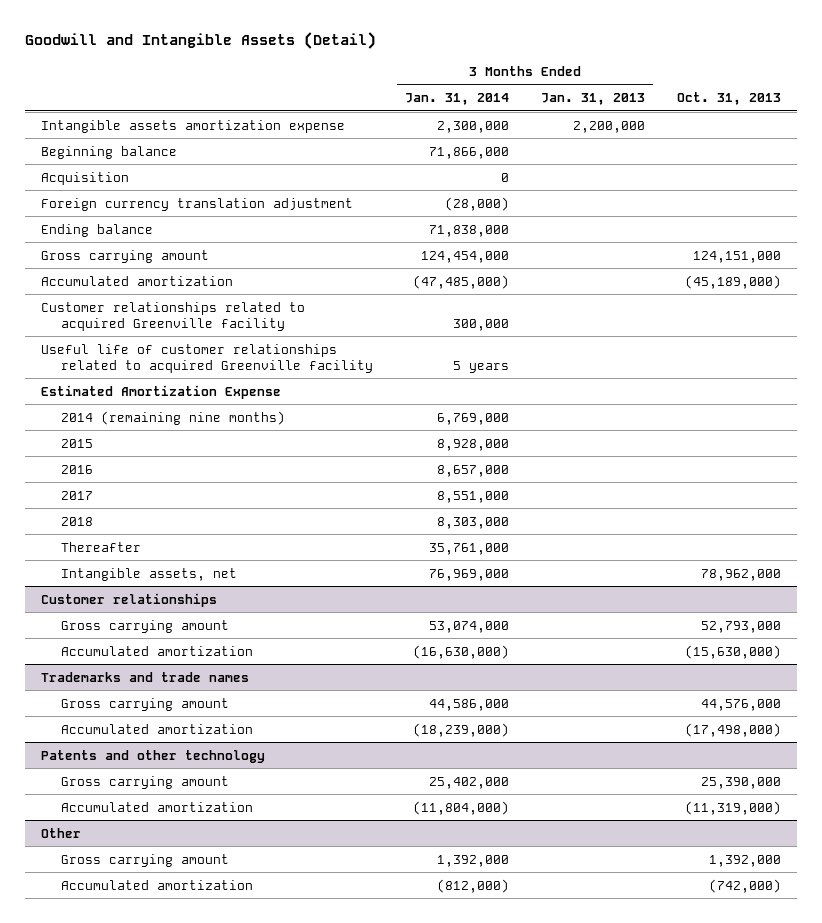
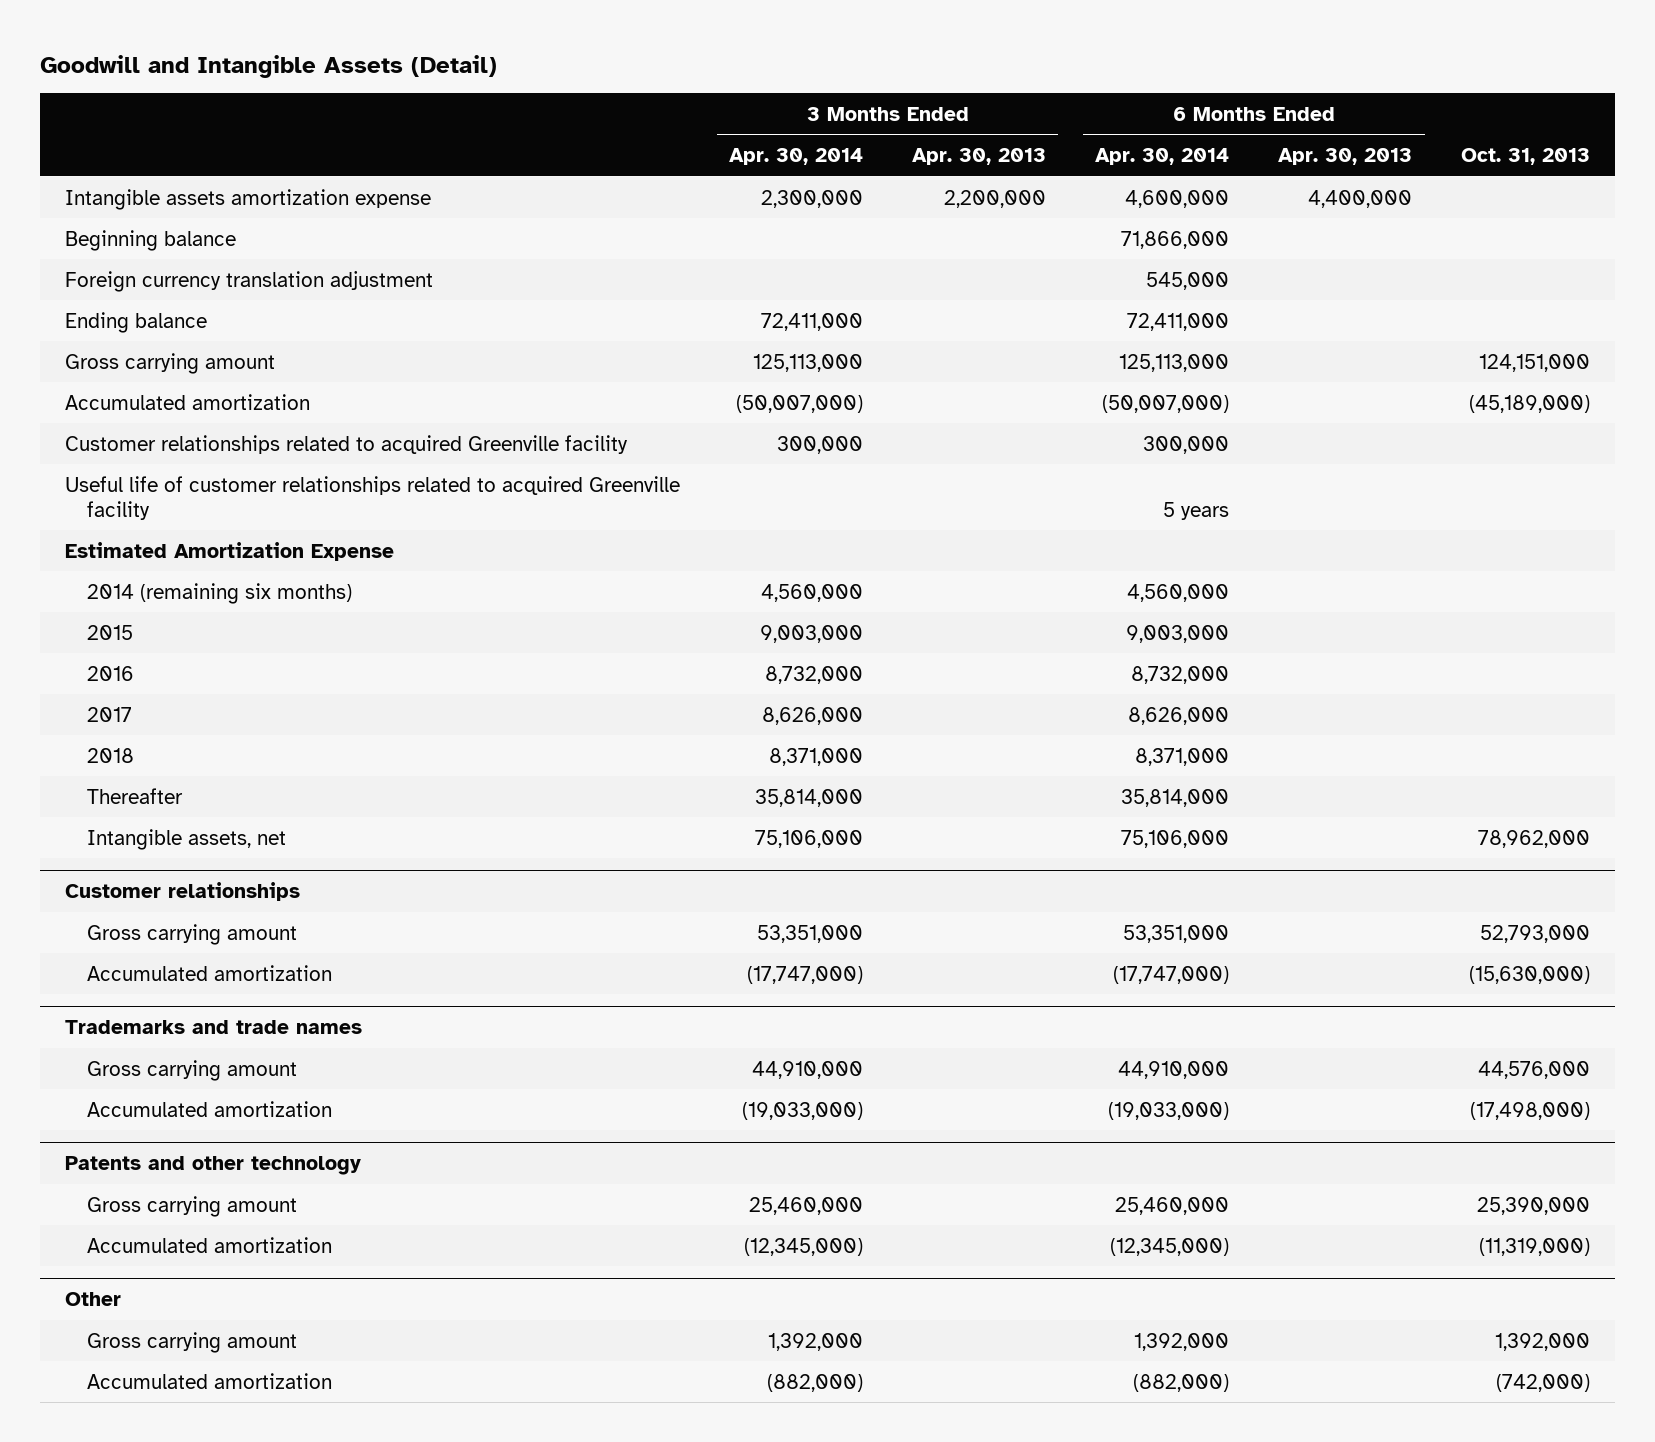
- | 3 Months Ended Jan. 31, 2014 | 3 Months Ended Jan. 31, 2013 | Oct. 31, 2013
+ | 3 Months Ended Apr. 30, 2014 | 3 Months Ended Apr. 30, 2013 | 6 Months Ended Apr. 30, 2014 | 6 Months Ended Apr. 30, 2013 | Oct. 31, 2013
- Acquisition | 0 | |
- 2014 (remaining nine months) | 6,769,000 | |
+ 2014 (remaining six months) | 4,560,000 | | 4,560,000 | |

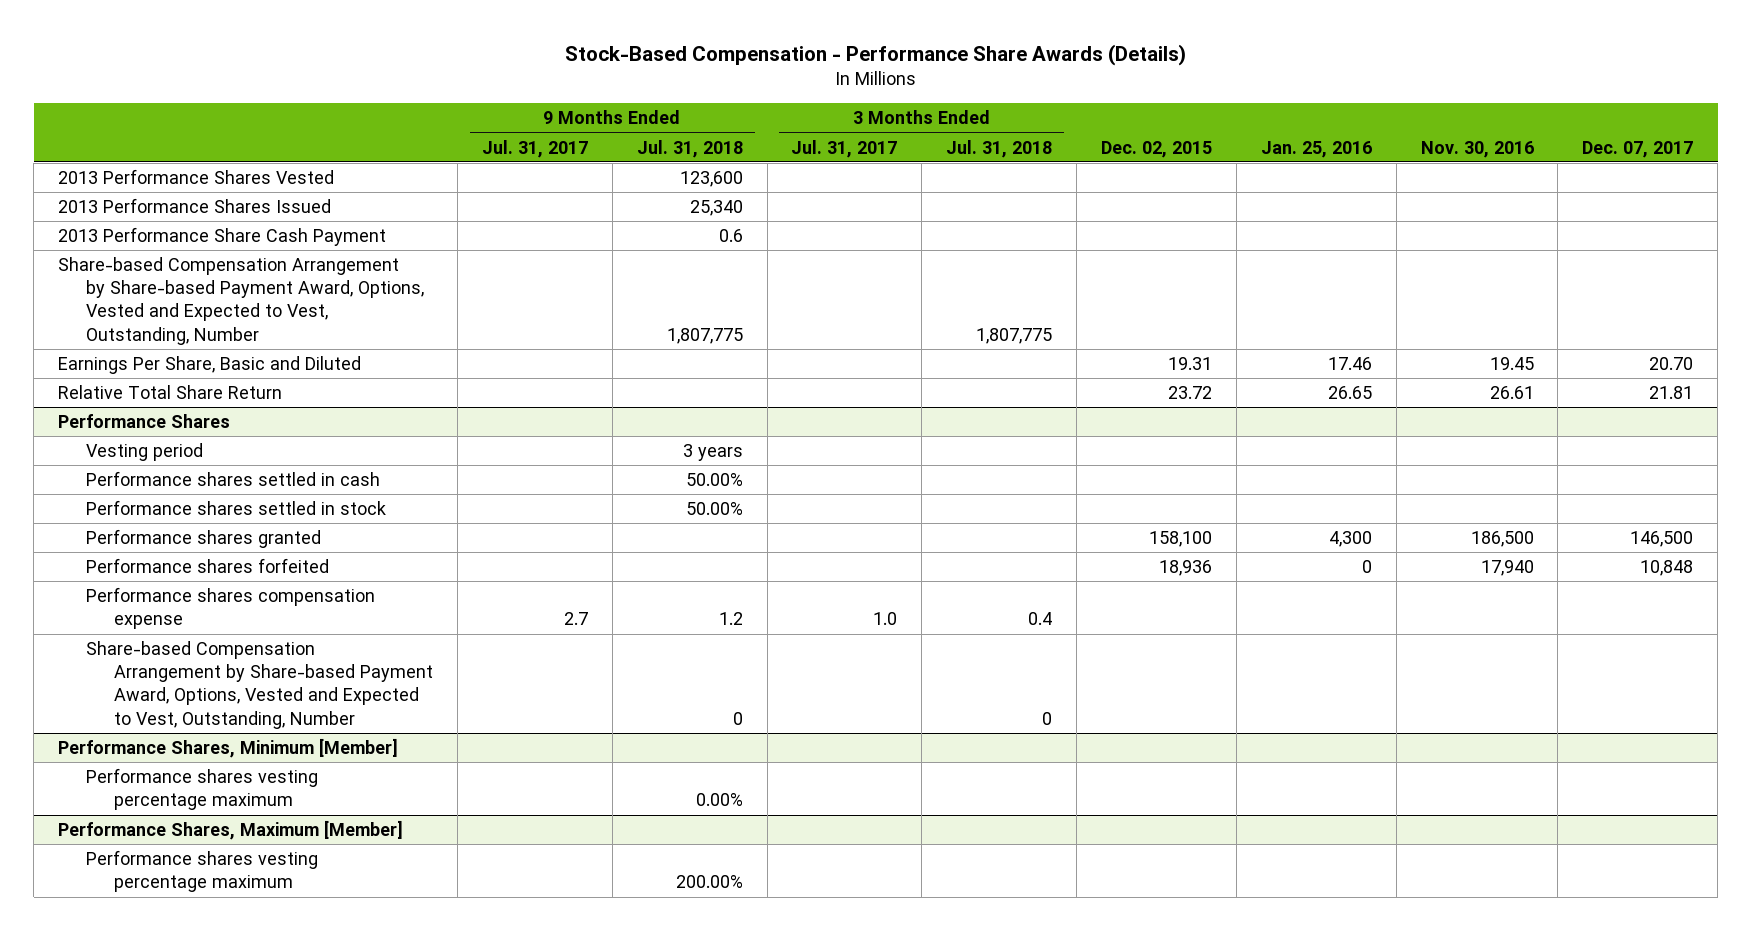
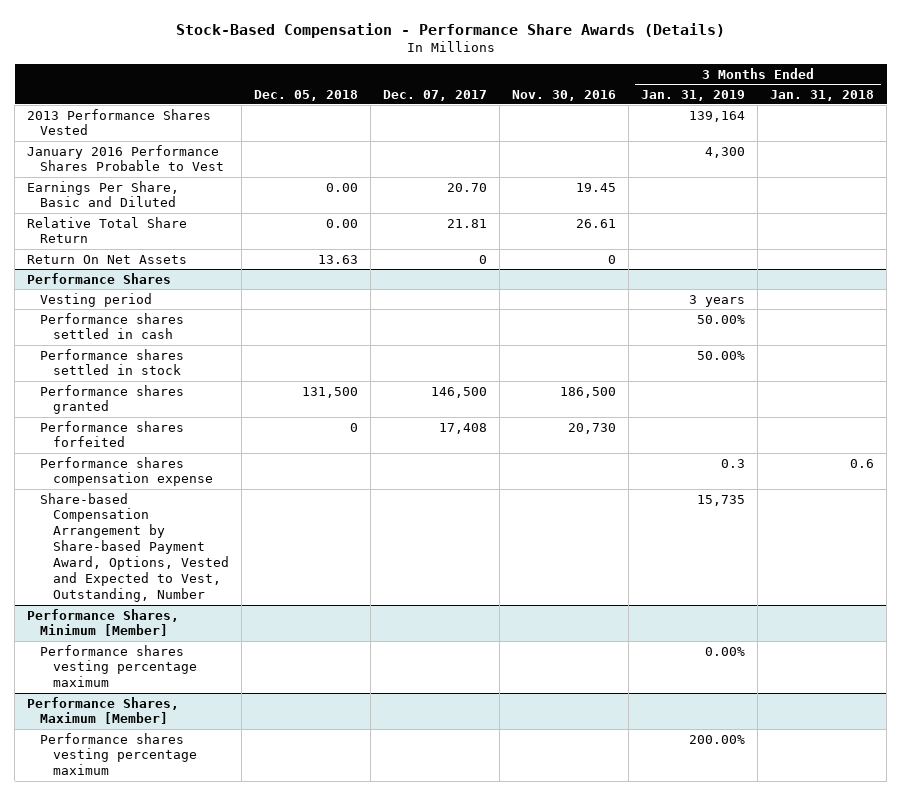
- | 9 Months Ended Jul. 31, 2017 | 9 Months Ended Jul. 31, 2018 | 3 Months Ended Jul. 31, 2017 | 3 Months Ended Jul. 31, 2018 | Dec. 02, 2015 | Jan. 25, 2016 | Nov. 30, 2016 | Dec. 07, 2017
+ | Dec. 05, 2018 | Dec. 07, 2017 | Nov. 30, 2016 | 3 Months Ended Jan. 31, 2019 | 3 Months Ended Jan. 31, 2018
- 2013 Performance Shares Issued | | 25,340 | | | | | |
- 2013 Performance Share Cash Payment | | 0.6 | | | | | |
- Share-based Compensation Arrangement by Share-based Payment Award, Options, Vested and Expected to Vest, Outstanding, Number | | 1,807,775 | | 1,807,775 | | | |
+ January 2016 Performance Shares Probable to Vest | | | | 4,300 |
+ Return On Net Assets | 13.63 | 0 | 0 | |
@ Performance Shares
- Performance shares forfeited | | | | | 18,936 | 0 | 17,940 | 10,848
+ Performance shares forfeited | 0 | 17,408 | 20,730 | |

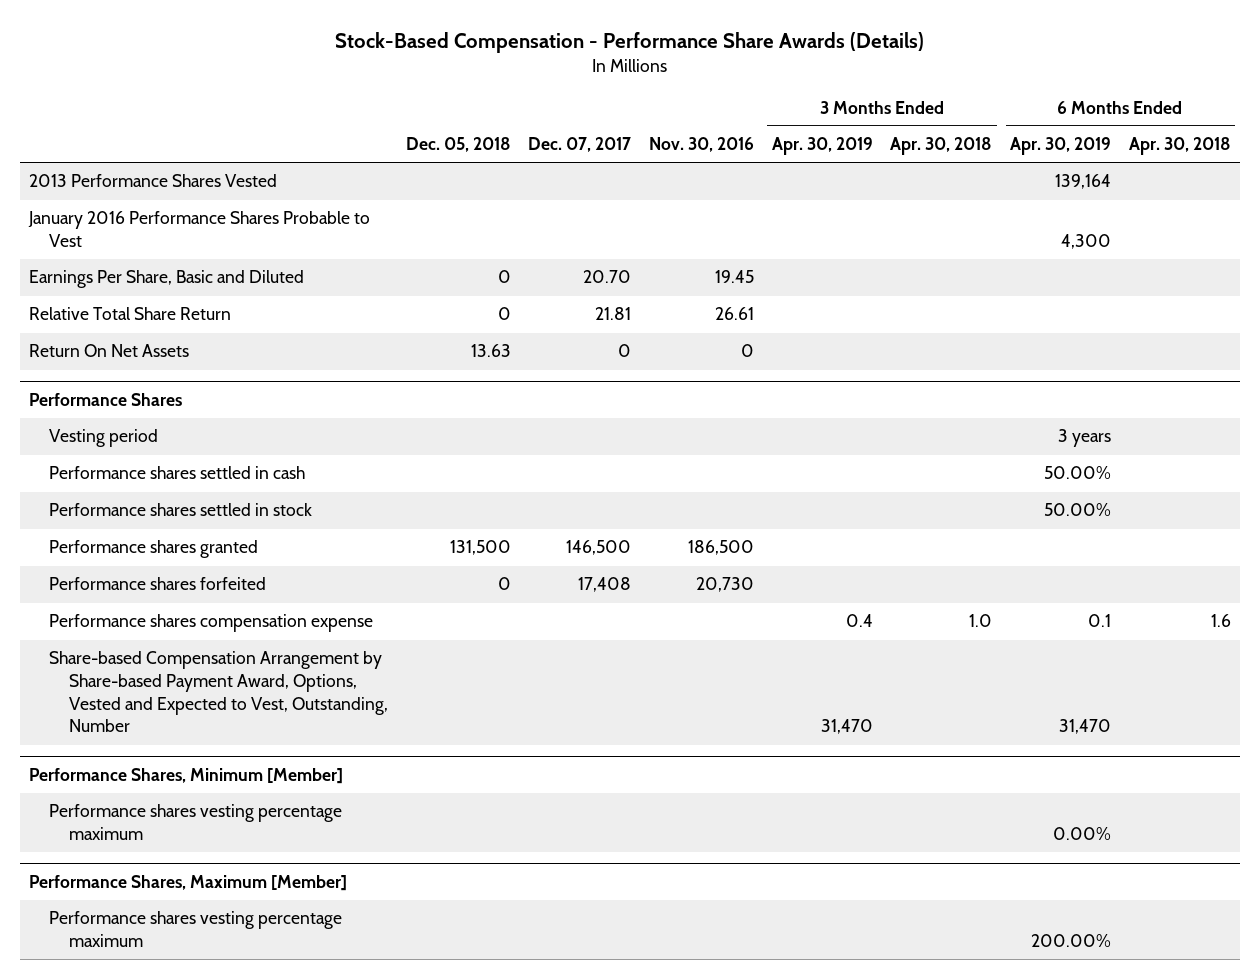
- | Dec. 05, 2018 | Dec. 07, 2017 | Nov. 30, 2016 | 3 Months Ended Jan. 31, 2019 | 3 Months Ended Jan. 31, 2018
+ | Dec. 05, 2018 | Dec. 07, 2017 | Nov. 30, 2016 | 3 Months Ended Apr. 30, 2019 | 3 Months Ended Apr. 30, 2018 | 6 Months Ended Apr. 30, 2019 | 6 Months Ended Apr. 30, 2018
- Earnings Per Share, Basic and Diluted | 0.00 | 20.70 | 19.45 | |
- Relative Total Share Return | 0.00 | 21.81 | 26.61 | |
+ Earnings Per Share, Basic and Diluted | 0 | 20.70 | 19.45 | | | |
+ Relative Total Share Return | 0 | 21.81 | 26.61 | | | |

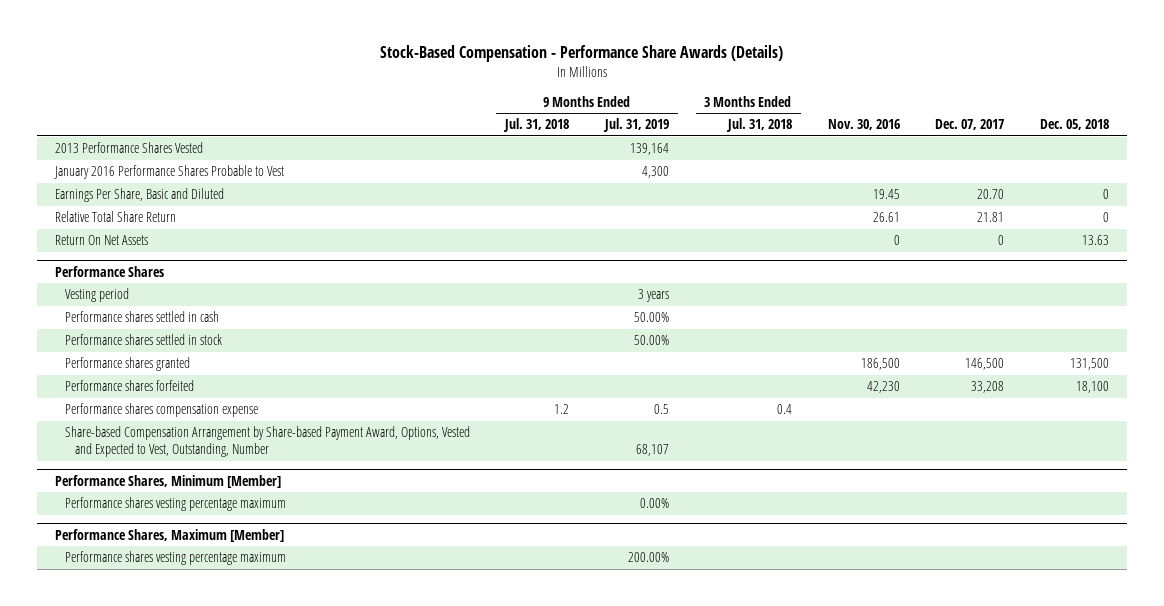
- | Dec. 05, 2018 | Dec. 07, 2017 | Nov. 30, 2016 | 3 Months Ended Apr. 30, 2019 | 3 Months Ended Apr. 30, 2018 | 6 Months Ended Apr. 30, 2019 | 6 Months Ended Apr. 30, 2018
+ | 9 Months Ended Jul. 31, 2018 | 9 Months Ended Jul. 31, 2019 | 3 Months Ended Jul. 31, 2018 | Nov. 30, 2016 | Dec. 07, 2017 | Dec. 05, 2018
@ Performance Shares
- Performance shares forfeited | 0 | 17,408 | 20,730 | | | |
+ Performance shares forfeited | | | | 42,230 | 33,208 | 18,100

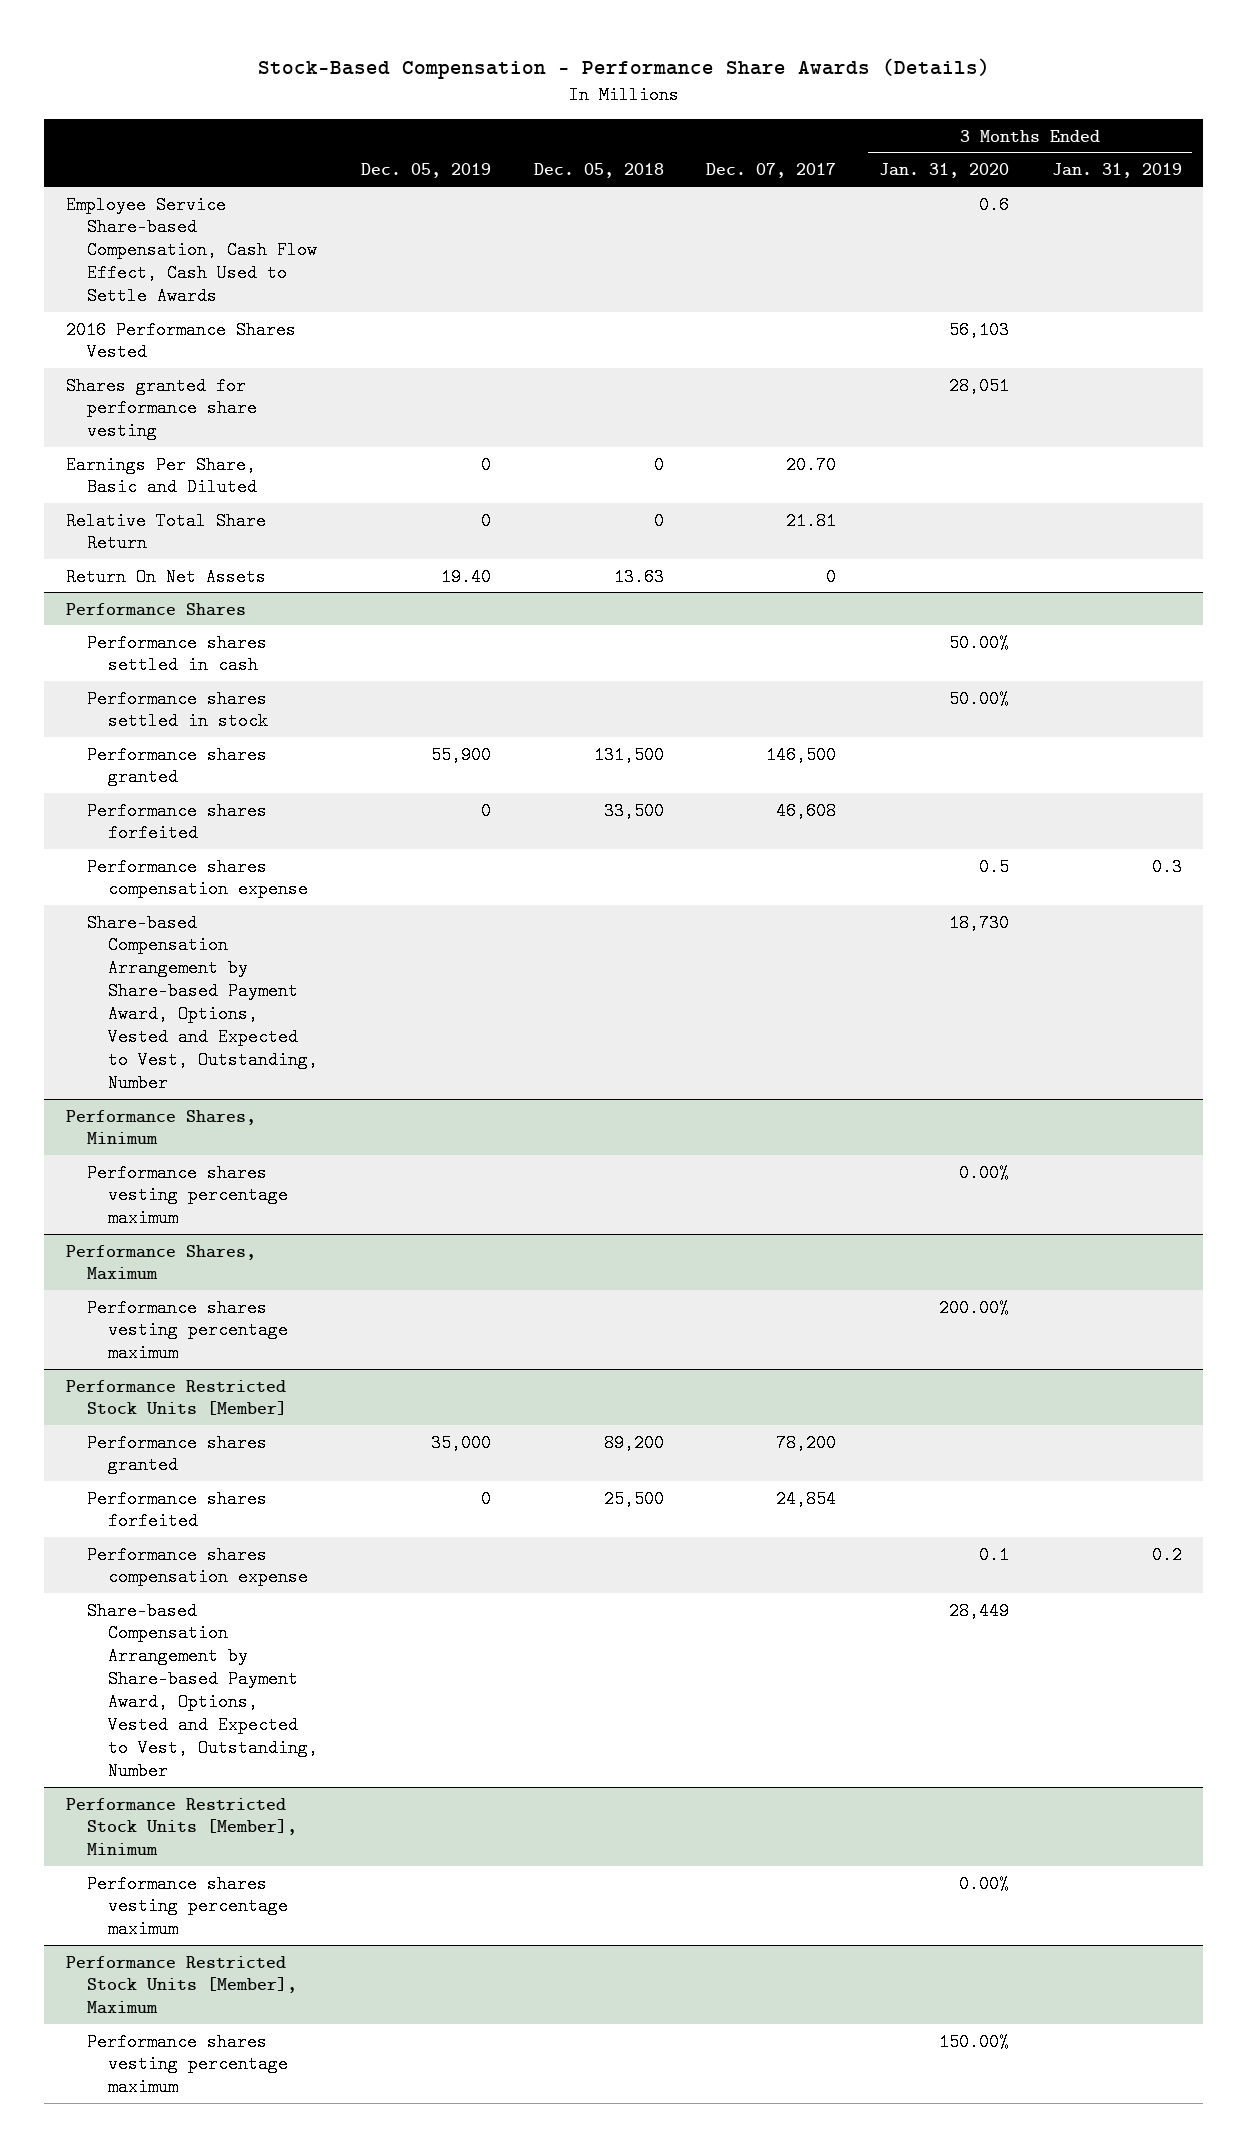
- | 9 Months Ended Jul. 31, 2018 | 9 Months Ended Jul. 31, 2019 | 3 Months Ended Jul. 31, 2018 | Nov. 30, 2016 | Dec. 07, 2017 | Dec. 05, 2018
+ | Dec. 05, 2019 | Dec. 05, 2018 | Dec. 07, 2017 | 3 Months Ended Jan. 31, 2020 | 3 Months Ended Jan. 31, 2019
- 2013 Performance Shares Vested | | 139,164 | | | |
- January 2016 Performance Shares Probable to Vest | | 4,300 | | | |
+ Employee Service Share-based Compensation, Cash Flow Effect, Cash Used to Settle Awards | | | | 0.6 |
+ 2016 Performance Shares Vested | | | | 56,103 |
+ Shares granted for performance share vesting | | | | 28,051 |
@ Performance Shares
- Vesting period | | 3 years | | | |
- Performance shares forfeited | | | | 42,230 | 33,208 | 18,100
+ Performance shares forfeited | 0 | 33,500 | 46,608 | |
- Performance Shares, Minimum [Member]
+ Performance Shares, Minimum
- Performance Shares, Maximum [Member]
+ Performance Shares, Maximum
+ Performance Restricted Stock Units [Member]
+ Performance shares granted | 35,000 | 89,200 | 78,200 | |
+ Performance shares forfeited | 0 | 25,500 | 24,854 | |
+ Performance shares compensation expense | | | | 0.1 | 0.2
+ Share-based Compensation Arrangement by Share-based Payment Award, Options, Vested and Expected to Vest, Outstanding, Number | | | | 28,449 |
+ Performance Restricted Stock Units [Member], Minimum
+ Performance shares vesting percentage maximum | | | | 0.00% |
+ Performance Restricted Stock Units [Member], Maximum
+ Performance shares vesting percentage maximum | | | | 150.00% |

